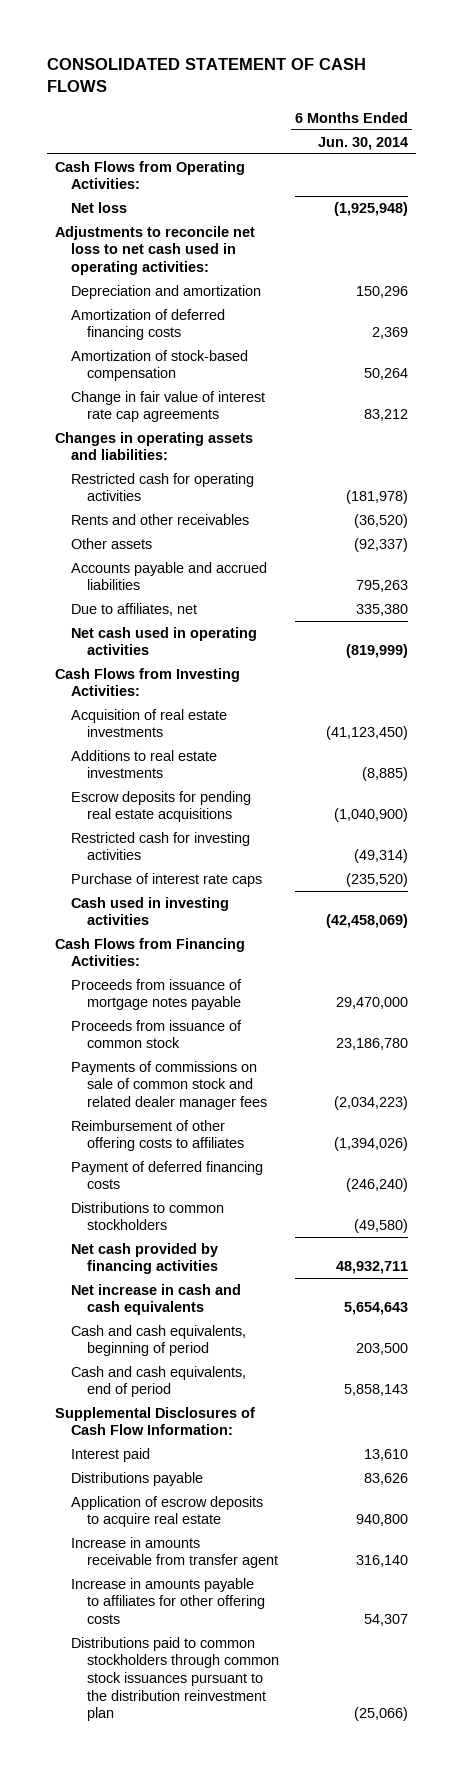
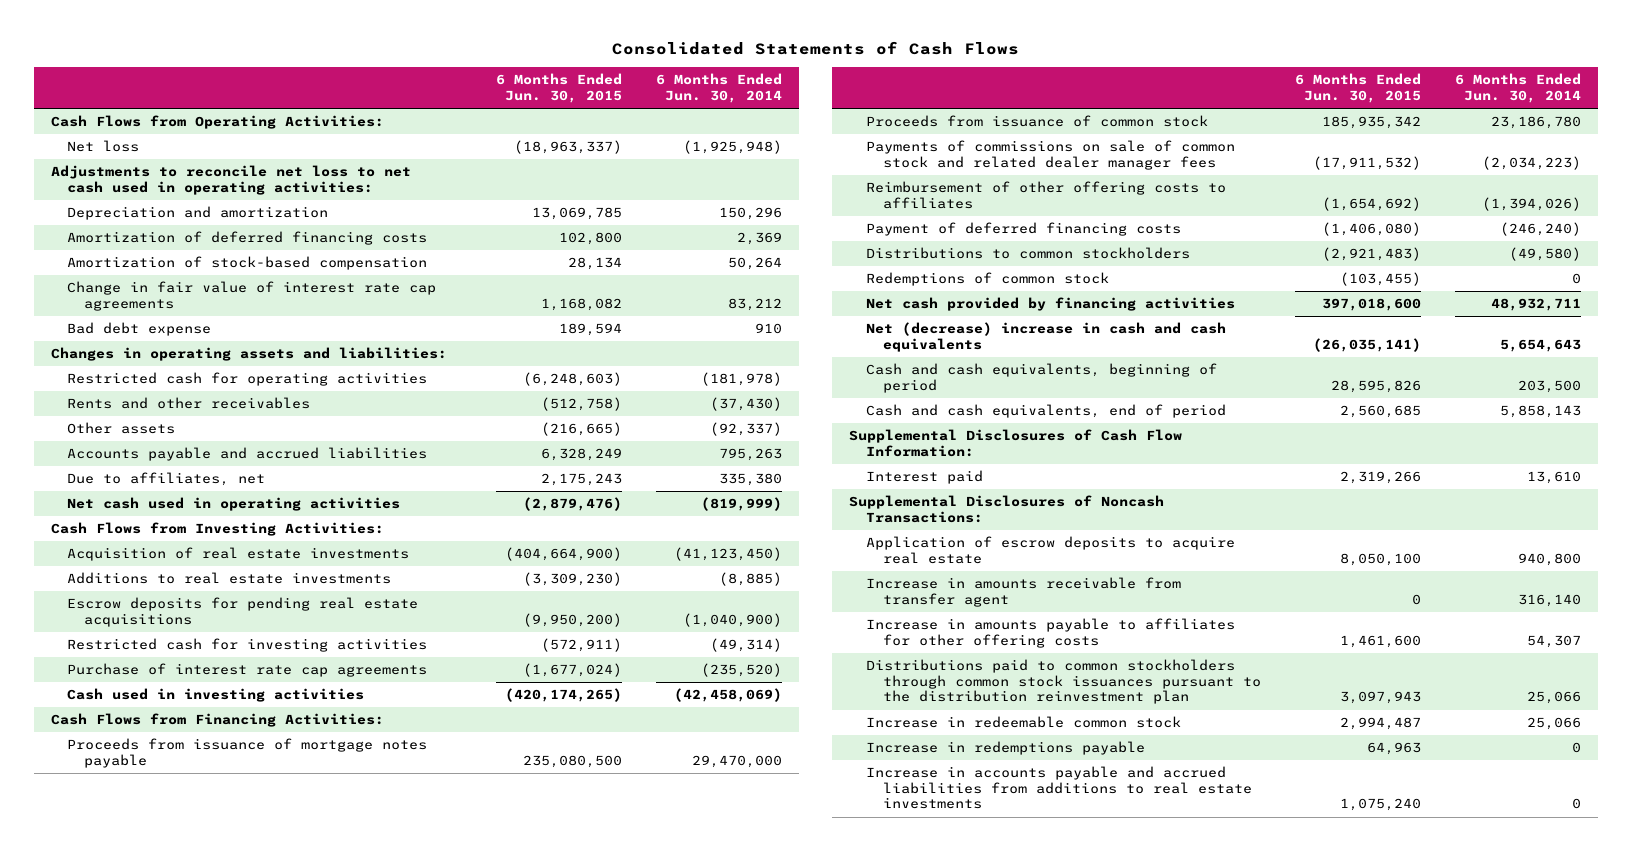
- CONSOLIDATED STATEMENT OF CASH FLOWS
+ Consolidated Statements of Cash Flows
- | 6 Months Ended Jun. 30, 2014
+ | 6 Months Ended Jun. 30, 2015 | 6 Months Ended Jun. 30, 2014
+ Bad debt expense | 189,594 | 910
- Rents and other receivables | (36,520)
+ Rents and other receivables | (512,758) | (37,430)
- Purchase of interest rate caps | (235,520)
+ Purchase of interest rate cap agreements | (1,677,024) | (235,520)
+ Redemptions of common stock | (103,455) | 0
- Net increase in cash and cash equivalents | 5,654,643
+ Net (decrease) increase in cash and cash equivalents | (26,035,141) | 5,654,643
- Distributions payable | 83,626
+ Supplemental Disclosures of Noncash Transactions:
- Distributions paid to common stockholders through common stock issuances pursuant to the distribution reinvestment plan | (25,066)
+ Distributions paid to common stockholders through common stock issuances pursuant to the distribution reinvestment plan | 3,097,943 | 25,066
+ Increase in redeemable common stock | 2,994,487 | 25,066
+ Increase in redemptions payable | 64,963 | 0
+ Increase in accounts payable and accrued liabilities from additions to real estate investments | 1,075,240 | 0

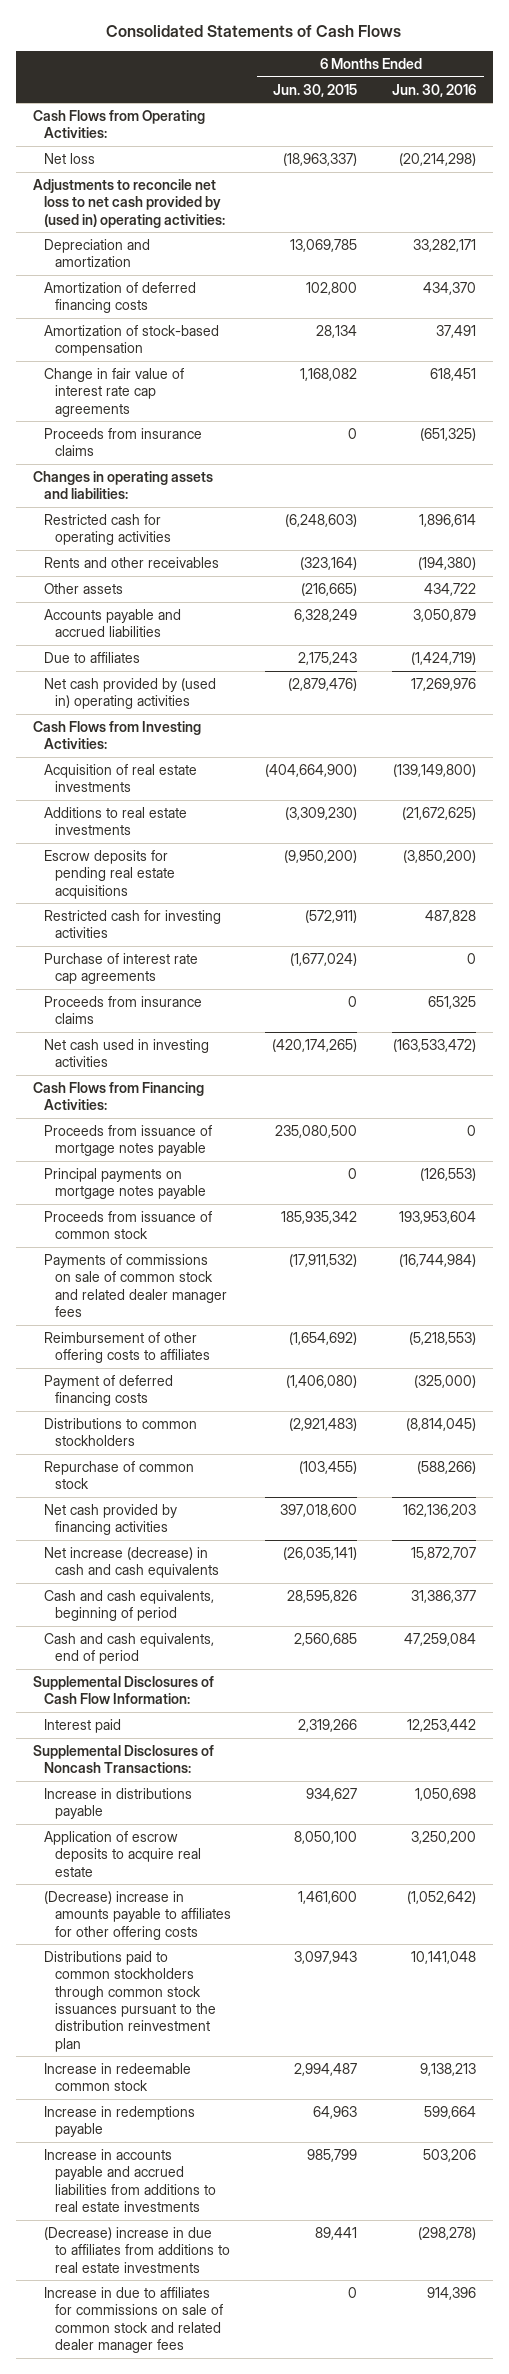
- | 6 Months Ended Jun. 30, 2015 | 6 Months Ended Jun. 30, 2014
+ | 6 Months Ended Jun. 30, 2015 | 6 Months Ended Jun. 30, 2016
- Adjustments to reconcile net loss to net cash used in operating activities:
+ Adjustments to reconcile net loss to net cash provided by (used in) operating activities:
- Bad debt expense | 189,594 | 910
+ Proceeds from insurance claims | 0 | (651,325)
- Rents and other receivables | (512,758) | (37,430)
+ Rents and other receivables | (323,164) | (194,380)
- Due to affiliates, net | 2,175,243 | 335,380
- Net cash used in operating activities | (2,879,476) | (819,999)
+ Due to affiliates | 2,175,243 | (1,424,719)
+ Net cash provided by (used in) operating activities | (2,879,476) | 17,269,976
- Cash used in investing activities | (420,174,265) | (42,458,069)
+ Proceeds from insurance claims | 0 | 651,325
+ Net cash used in investing activities | (420,174,265) | (163,533,472)
+ Principal payments on mortgage notes payable | 0 | (126,553)
- Redemptions of common stock | (103,455) | 0
+ Repurchase of common stock | (103,455) | (588,266)
- Net (decrease) increase in cash and cash equivalents | (26,035,141) | 5,654,643
+ Net increase (decrease) in cash and cash equivalents | (26,035,141) | 15,872,707
+ Increase in distributions payable | 934,627 | 1,050,698
- Increase in amounts receivable from transfer agent | 0 | 316,140
- Increase in amounts payable to affiliates for other offering costs | 1,461,600 | 54,307
+ (Decrease) increase in amounts payable to affiliates for other offering costs | 1,461,600 | (1,052,642)
- Increase in accounts payable and accrued liabilities from additions to real estate investments | 1,075,240 | 0
+ Increase in accounts payable and accrued liabilities from additions to real estate investments | 985,799 | 503,206
+ (Decrease) increase in due to affiliates from additions to real estate investments | 89,441 | (298,278)
+ Increase in due to affiliates for commissions on sale of common stock and related dealer manager fees | 0 | 914,396

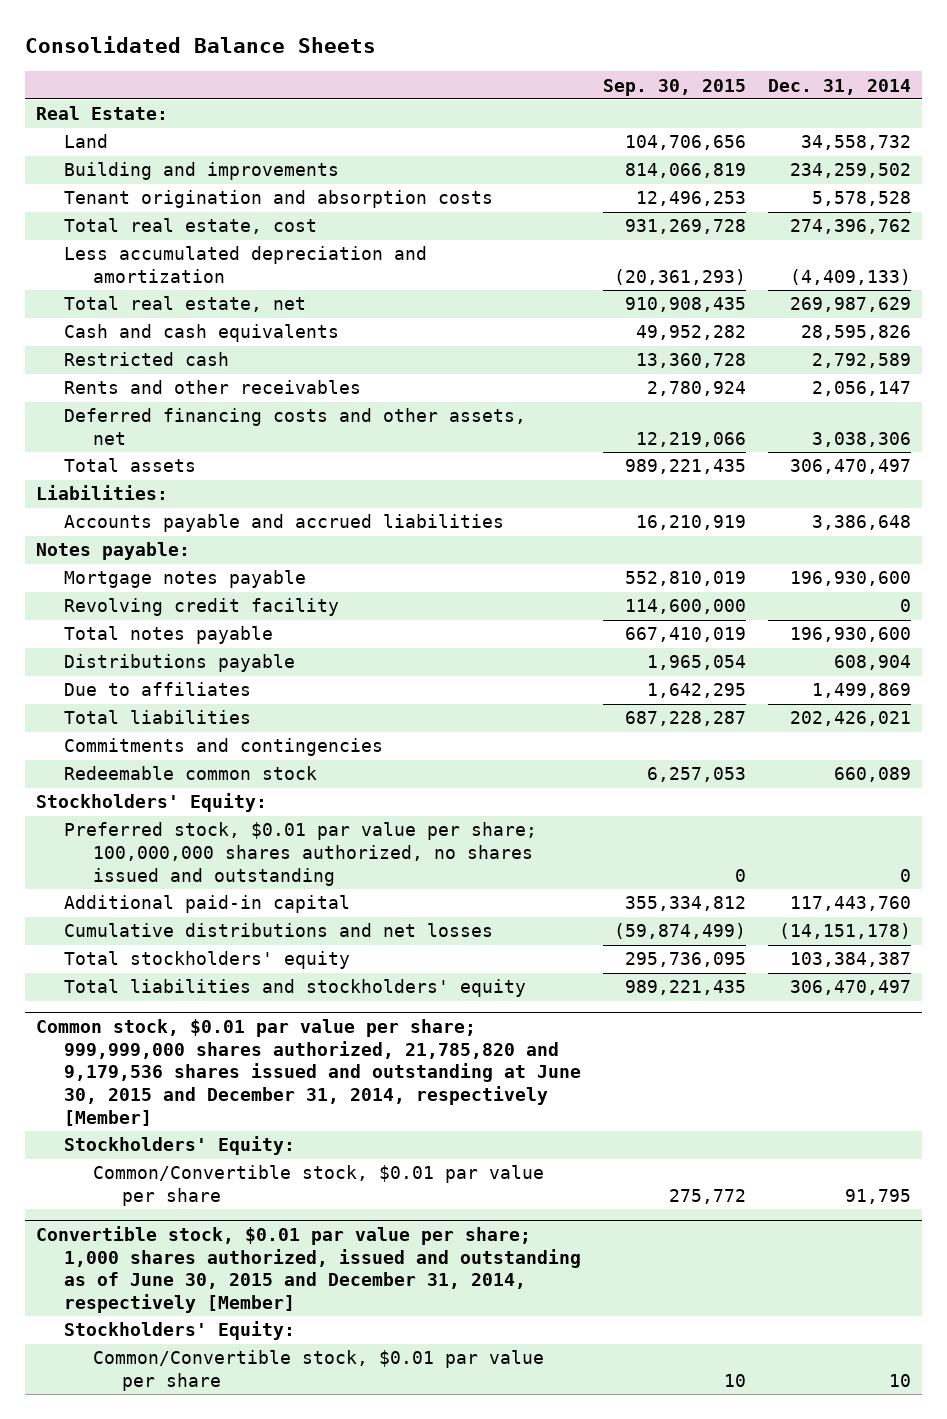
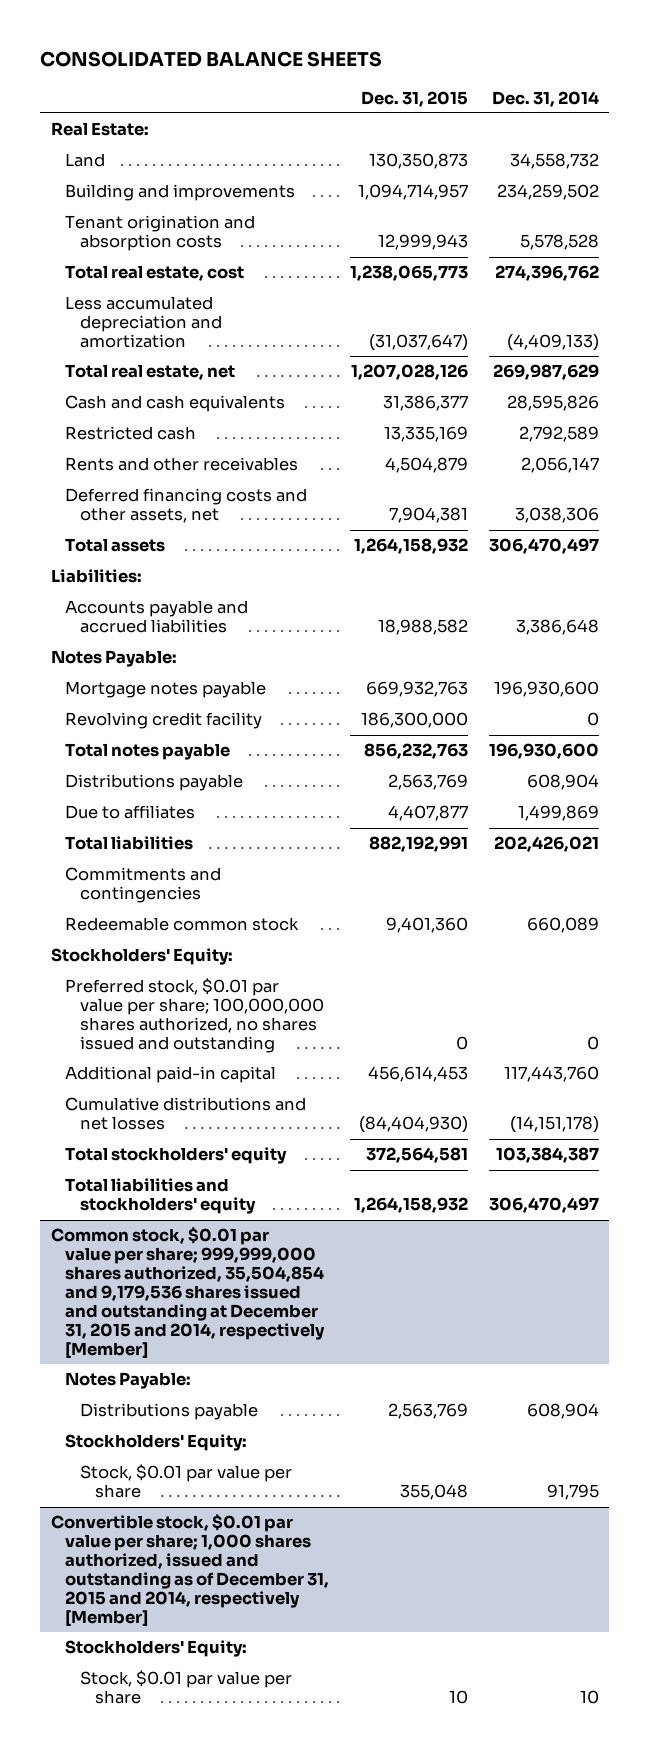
- Consolidated Balance Sheets
+ CONSOLIDATED BALANCE SHEETS
- | Sep. 30, 2015 | Dec. 31, 2014
+ | Dec. 31, 2015 | Dec. 31, 2014
- Notes payable:
+ Notes Payable:
- Common stock, $0.01 par value per share; 999,999,000 shares authorized, 21,785,820 and 9,179,536 shares issued and outstanding at June 30, 2015 and December 31, 2014, respectively [Member]
+ Common stock, $0.01 par value per share; 999,999,000 shares authorized, 35,504,854 and 9,179,536 shares issued and outstanding at December 31, 2015 and 2014, respectively [Member]
+ Notes Payable:
+ Distributions payable | 2,563,769 | 608,904
- Common/Convertible stock, $0.01 par value per share | 275,772 | 91,795
- Convertible stock, $0.01 par value per share; 1,000 shares authorized, issued and outstanding as of June 30, 2015 and December 31, 2014, respectively [Member]
+ Stock, $0.01 par value per share | 355,048 | 91,795
+ Convertible stock, $0.01 par value per share; 1,000 shares authorized, issued and outstanding as of December 31, 2015 and 2014, respectively [Member]
- Common/Convertible stock, $0.01 par value per share | 10 | 10
+ Stock, $0.01 par value per share | 10 | 10

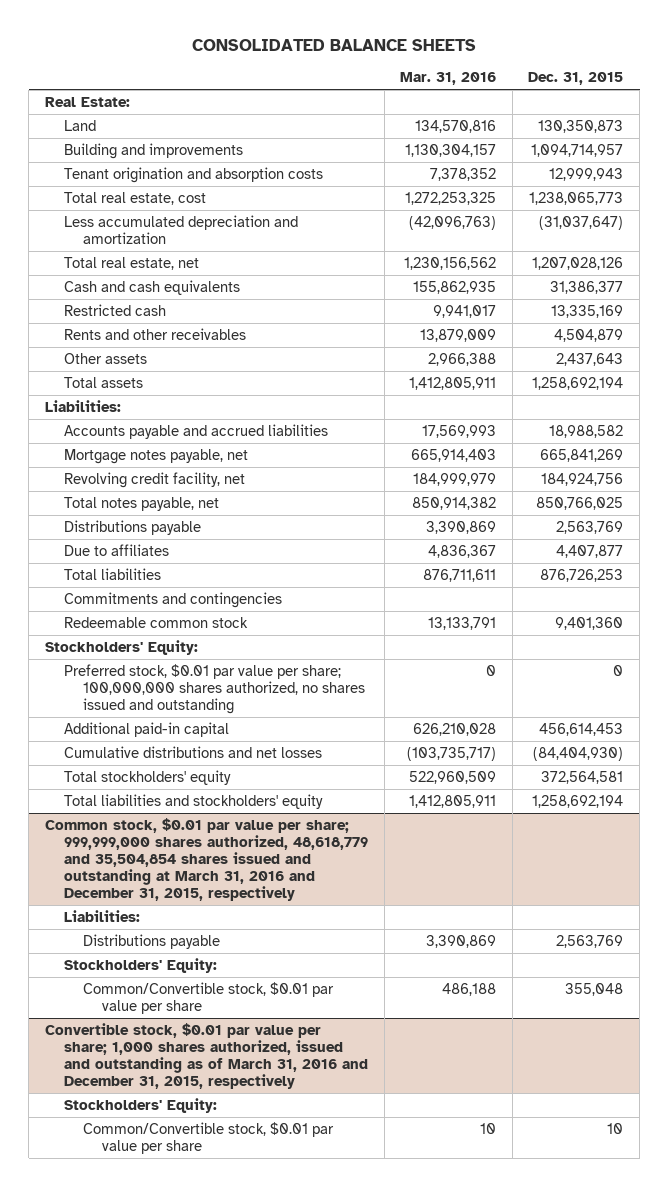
- | Dec. 31, 2015 | Dec. 31, 2014
+ | Mar. 31, 2016 | Dec. 31, 2015
- Deferred financing costs and other assets, net | 7,904,381 | 3,038,306
- Total assets | 1,264,158,932 | 306,470,497
+ Other assets | 2,966,388 | 2,437,643
+ Total assets | 1,412,805,911 | 1,258,692,194
- Notes Payable:
- Mortgage notes payable | 669,932,763 | 196,930,600
- Revolving credit facility | 186,300,000 | 0
- Total notes payable | 856,232,763 | 196,930,600
+ Mortgage notes payable, net | 665,914,403 | 665,841,269
+ Revolving credit facility, net | 184,999,979 | 184,924,756
+ Total notes payable, net | 850,914,382 | 850,766,025
- Total liabilities | 882,192,991 | 202,426,021
+ Total liabilities | 876,711,611 | 876,726,253
- Total liabilities and stockholders' equity | 1,264,158,932 | 306,470,497
- Common stock, $0.01 par value per share; 999,999,000 shares authorized, 35,504,854 and 9,179,536 shares issued and outstanding at December 31, 2015 and 2014, respectively [Member]
- Notes Payable:
+ Total liabilities and stockholders' equity | 1,412,805,911 | 1,258,692,194
+ Common stock, $0.01 par value per share; 999,999,000 shares authorized, 48,618,779 and 35,504,854 shares issued and outstanding at March 31, 2016 and December 31, 2015, respectively
+ Liabilities:
- Stock, $0.01 par value per share | 355,048 | 91,795
- Convertible stock, $0.01 par value per share; 1,000 shares authorized, issued and outstanding as of December 31, 2015 and 2014, respectively [Member]
+ Common/Convertible stock, $0.01 par value per share | 486,188 | 355,048
+ Convertible stock, $0.01 par value per share; 1,000 shares authorized, issued and outstanding as of March 31, 2016 and December 31, 2015, respectively
- Stock, $0.01 par value per share | 10 | 10
+ Common/Convertible stock, $0.01 par value per share | 10 | 10

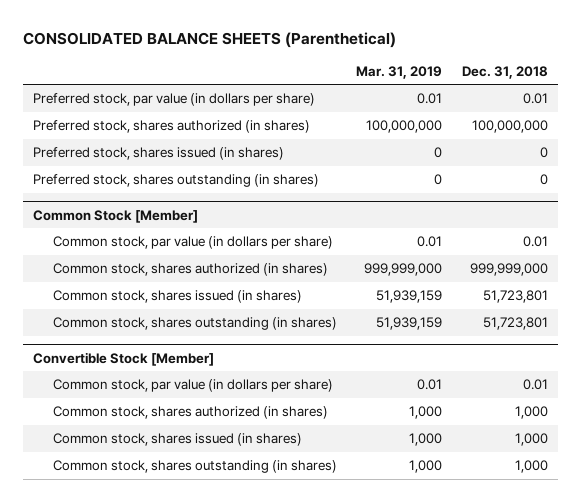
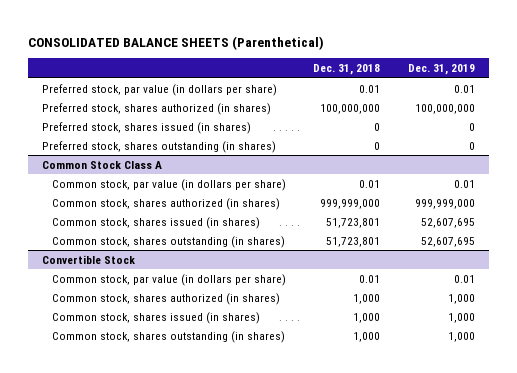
- | Mar. 31, 2019 | Dec. 31, 2018
+ | Dec. 31, 2018 | Dec. 31, 2019
- Common Stock [Member]
+ Common Stock Class A
- Convertible Stock [Member]
+ Convertible Stock

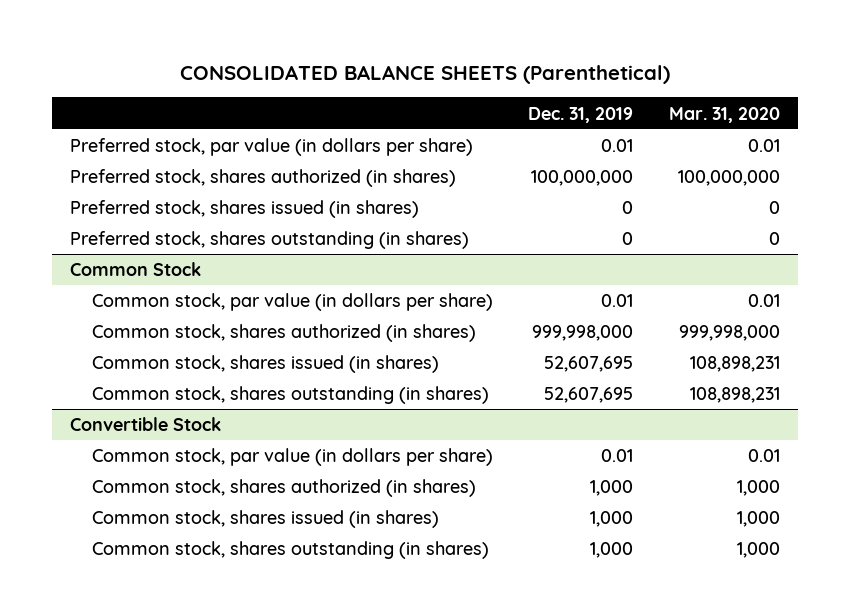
- | Dec. 31, 2018 | Dec. 31, 2019
+ | Dec. 31, 2019 | Mar. 31, 2020
- Common Stock Class A
+ Common Stock
- Common stock, shares authorized (in shares) | 999,999,000 | 999,999,000
+ Common stock, shares authorized (in shares) | 999,998,000 | 999,998,000

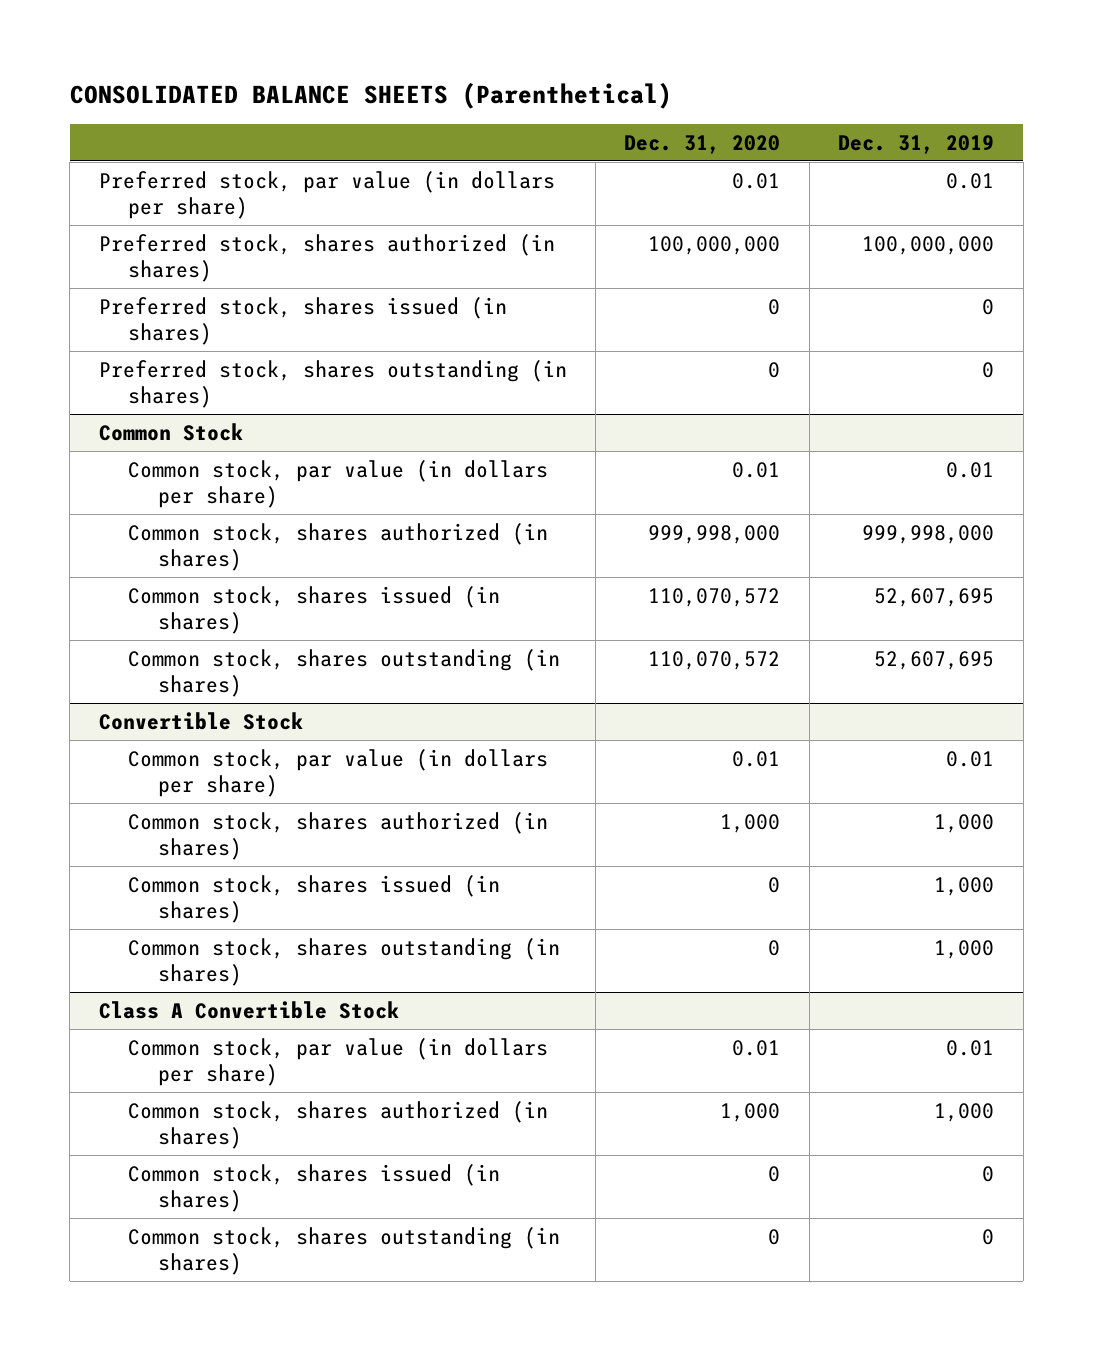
- | Dec. 31, 2019 | Mar. 31, 2020
+ | Dec. 31, 2020 | Dec. 31, 2019
+ Class A Convertible Stock
+ Common stock, par value (in dollars per share) | 0.01 | 0.01
+ Common stock, shares authorized (in shares) | 1,000 | 1,000
+ Common stock, shares issued (in shares) | 0 | 0
+ Common stock, shares outstanding (in shares) | 0 | 0

